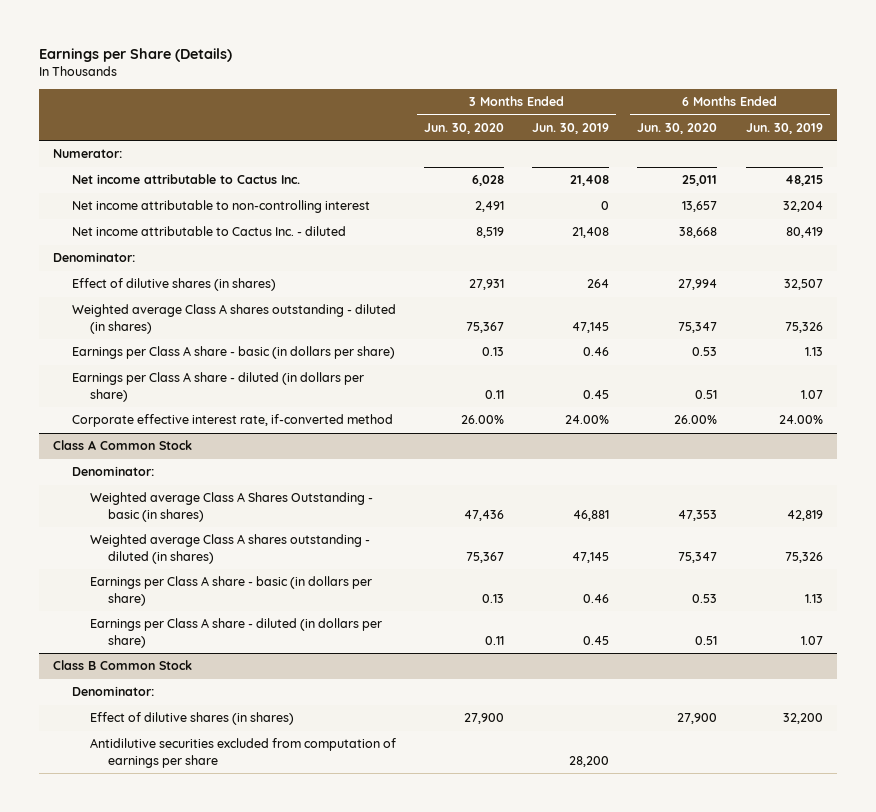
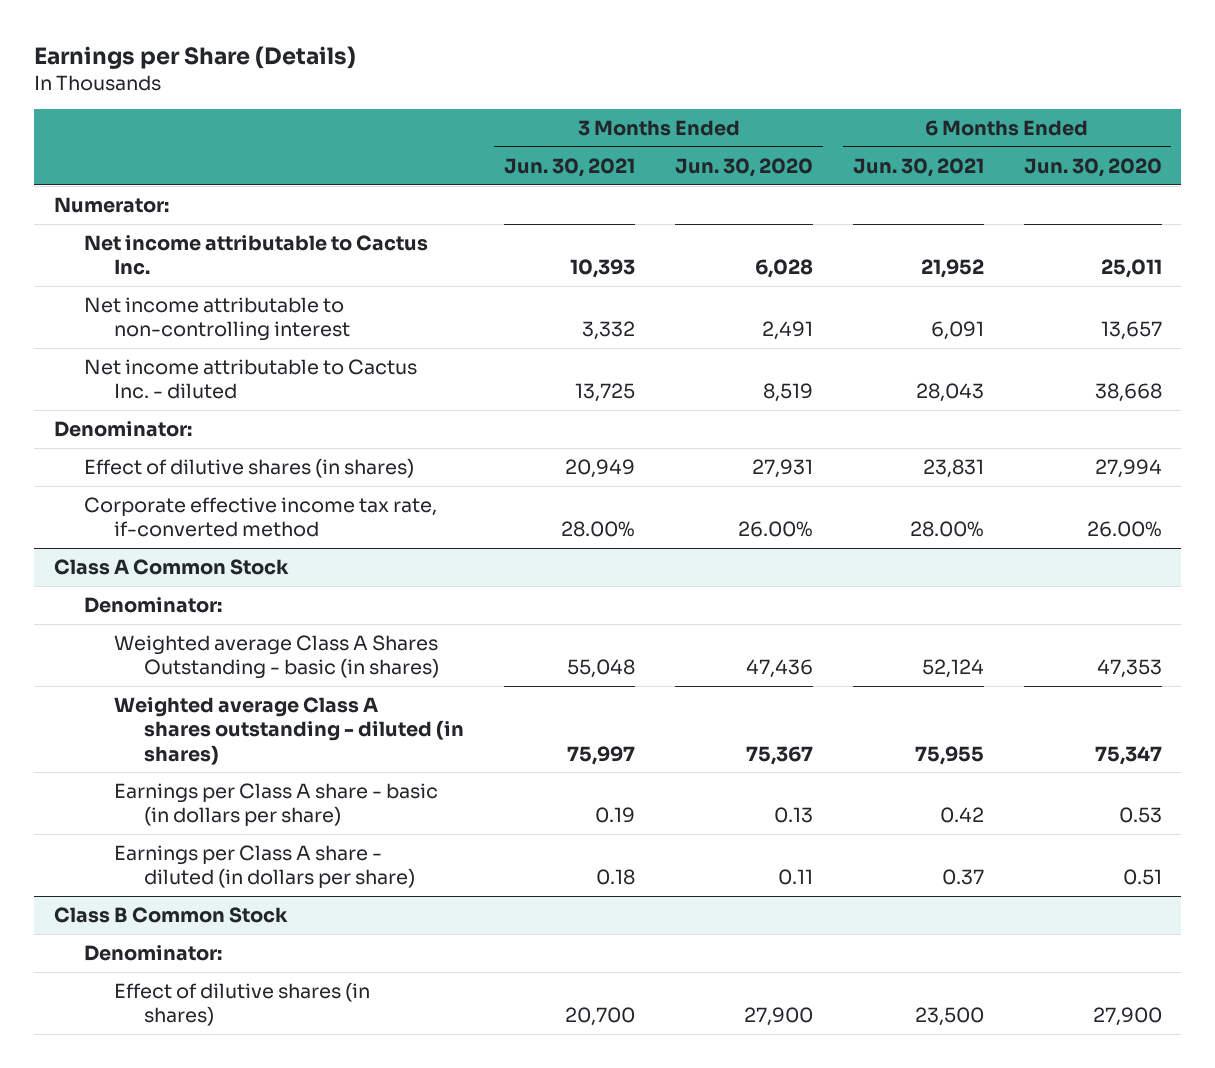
- | 3 Months Ended Jun. 30, 2020 | 3 Months Ended Jun. 30, 2019 | 6 Months Ended Jun. 30, 2020 | 6 Months Ended Jun. 30, 2019
+ | 3 Months Ended Jun. 30, 2021 | 3 Months Ended Jun. 30, 2020 | 6 Months Ended Jun. 30, 2021 | 6 Months Ended Jun. 30, 2020
- Weighted average Class A shares outstanding - diluted (in shares) | 75,367 | 47,145 | 75,347 | 75,326
- Earnings per Class A share - basic (in dollars per share) | 0.13 | 0.46 | 0.53 | 1.13
- Earnings per Class A share - diluted (in dollars per share) | 0.11 | 0.45 | 0.51 | 1.07
- Corporate effective interest rate, if-converted method | 26.00% | 24.00% | 26.00% | 24.00%
+ Corporate effective income tax rate, if-converted method | 28.00% | 26.00% | 28.00% | 26.00%
@ Class B Common Stock
- Antidilutive securities excluded from computation of earnings per share | | 28,200 | |

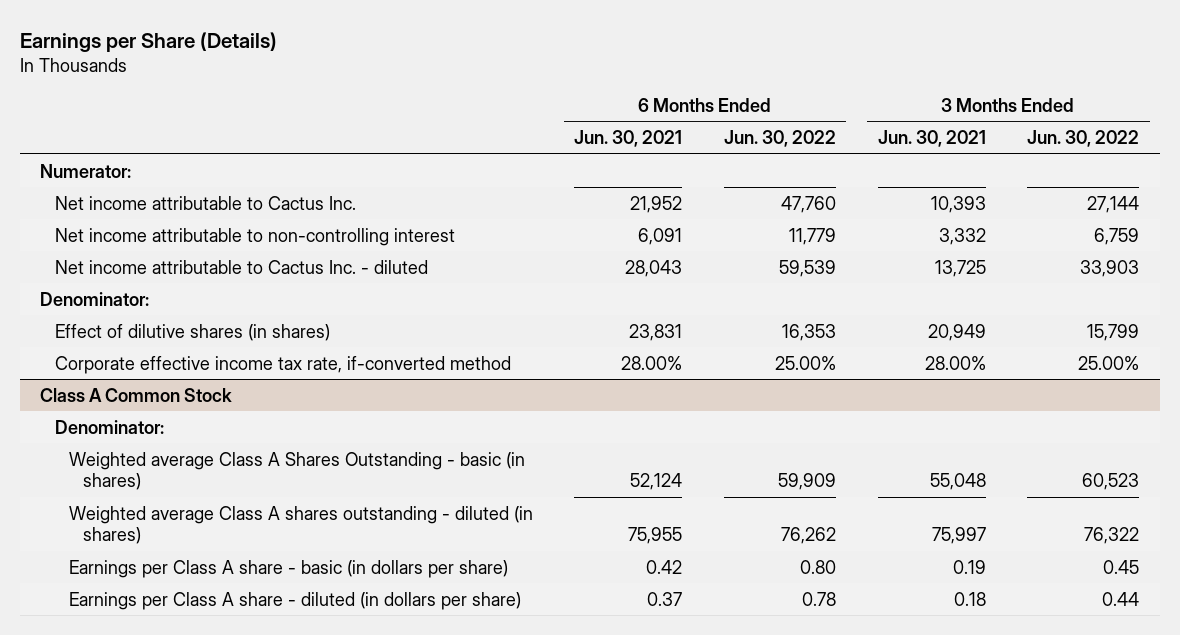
- | 3 Months Ended Jun. 30, 2021 | 3 Months Ended Jun. 30, 2020 | 6 Months Ended Jun. 30, 2021 | 6 Months Ended Jun. 30, 2020
+ | 6 Months Ended Jun. 30, 2021 | 6 Months Ended Jun. 30, 2022 | 3 Months Ended Jun. 30, 2021 | 3 Months Ended Jun. 30, 2022
- Class B Common Stock
- Denominator:
- Effect of dilutive shares (in shares) | 20,700 | 27,900 | 23,500 | 27,900

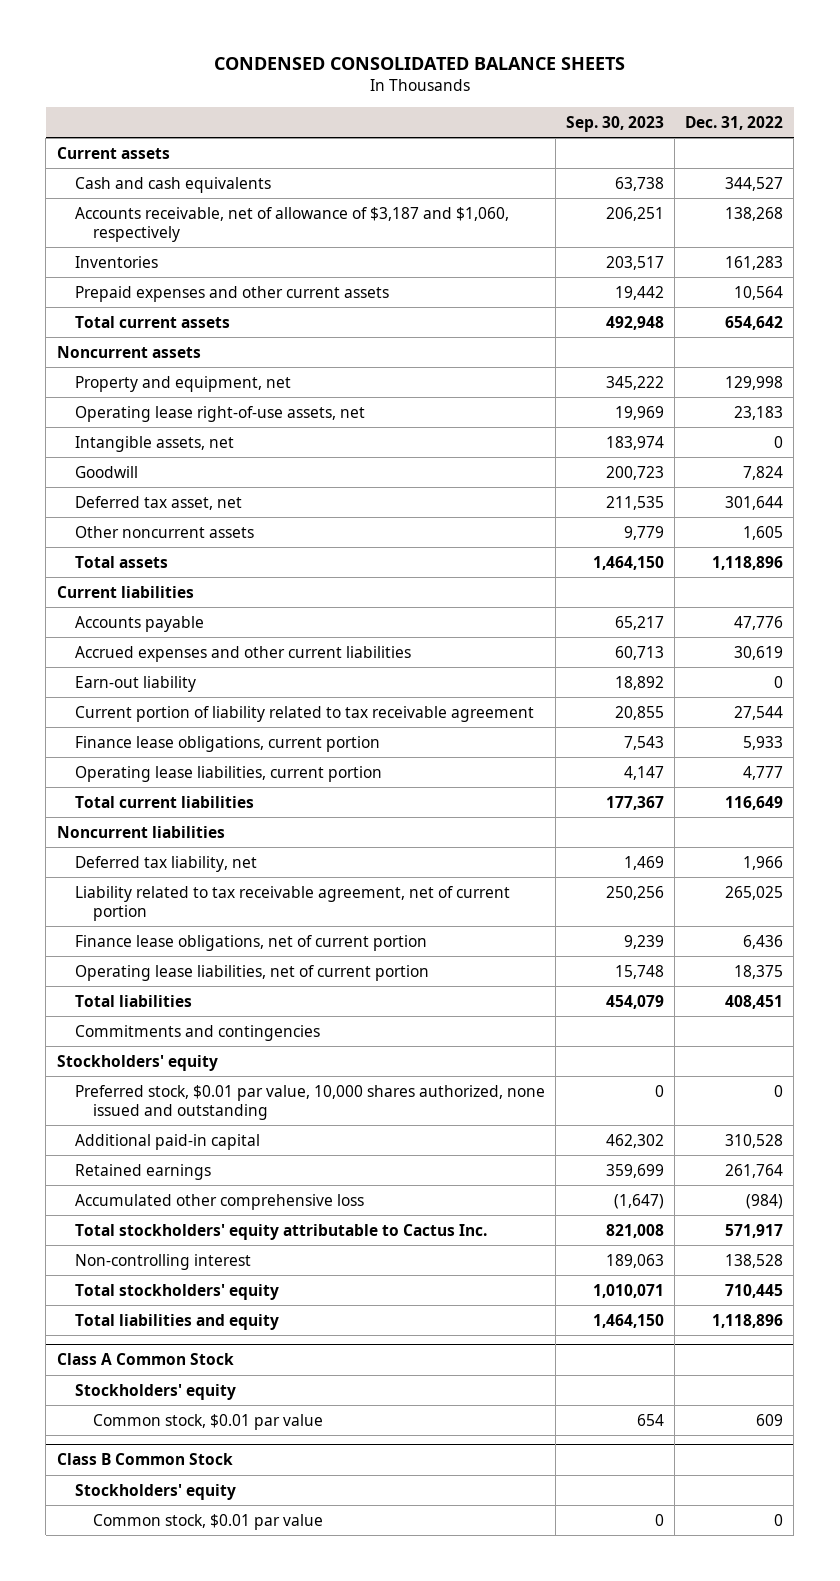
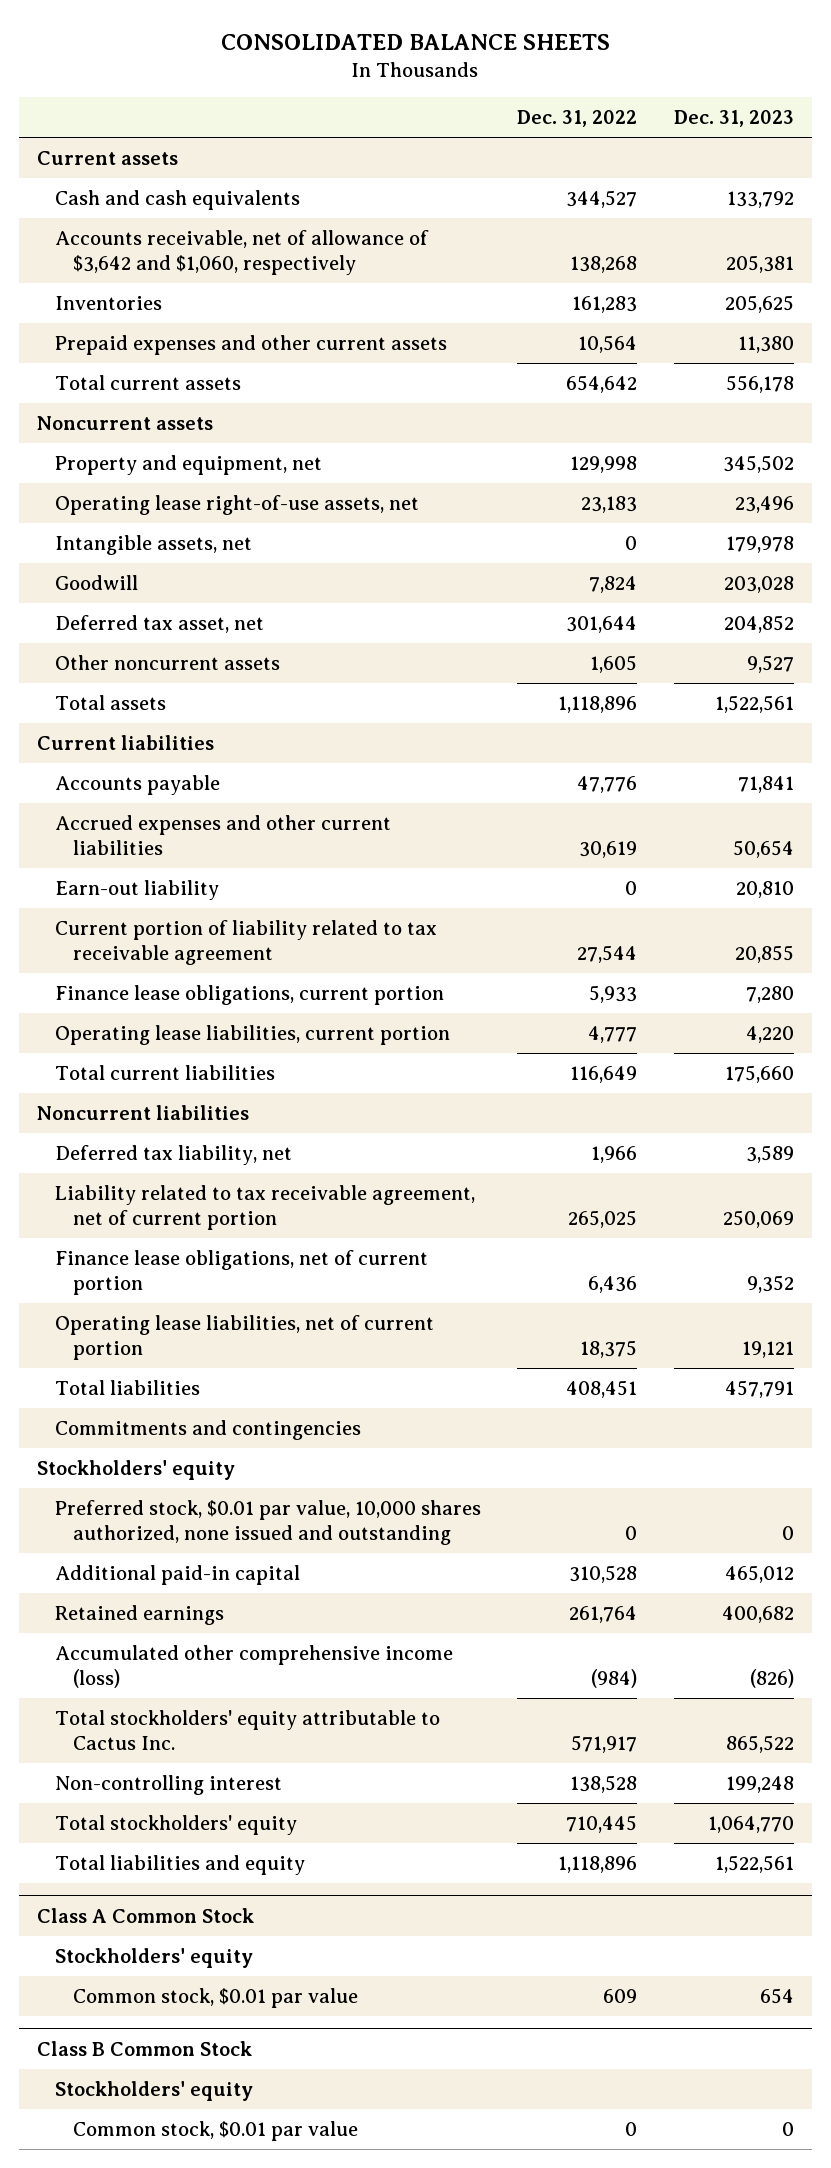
- CONDENSED CONSOLIDATED BALANCE SHEETS
+ CONSOLIDATED BALANCE SHEETS
- | Sep. 30, 2023 | Dec. 31, 2022
+ | Dec. 31, 2022 | Dec. 31, 2023
- Accounts receivable, net of allowance of $3,187 and $1,060, respectively | 206,251 | 138,268
+ Accounts receivable, net of allowance of $3,642 and $1,060, respectively | 138,268 | 205,381
- Accumulated other comprehensive loss | (1,647) | (984)
+ Accumulated other comprehensive income (loss) | (984) | (826)

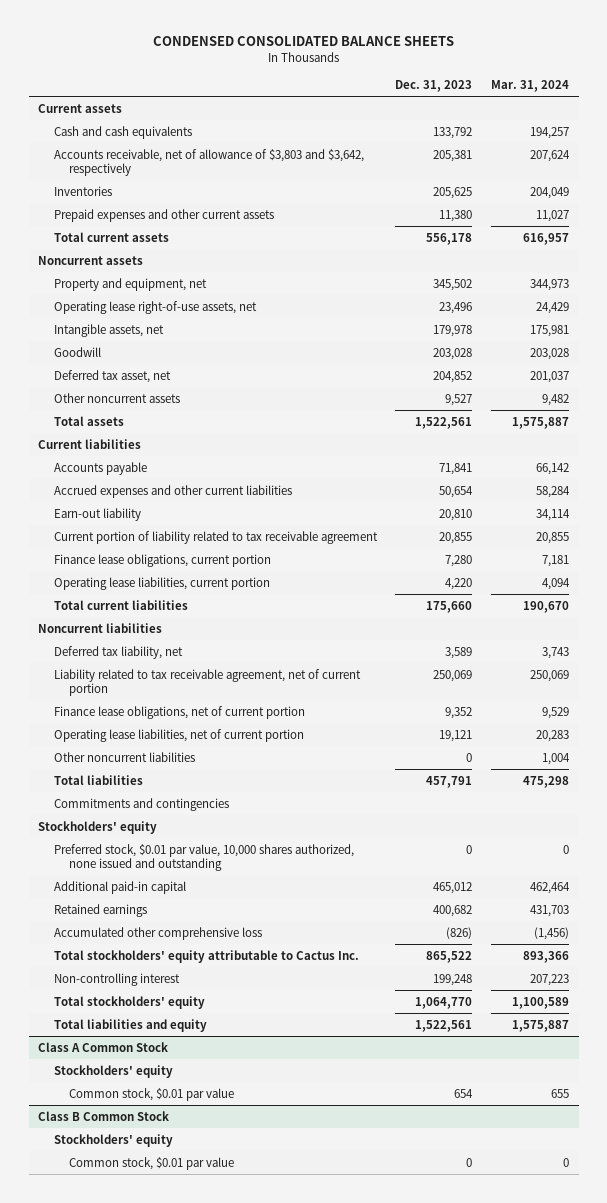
- CONSOLIDATED BALANCE SHEETS
+ CONDENSED CONSOLIDATED BALANCE SHEETS
- | Dec. 31, 2022 | Dec. 31, 2023
+ | Dec. 31, 2023 | Mar. 31, 2024
- Accounts receivable, net of allowance of $3,642 and $1,060, respectively | 138,268 | 205,381
+ Accounts receivable, net of allowance of $3,803 and $3,642, respectively | 205,381 | 207,624
+ Other noncurrent liabilities | 0 | 1,004
- Accumulated other comprehensive income (loss) | (984) | (826)
+ Accumulated other comprehensive loss | (826) | (1,456)

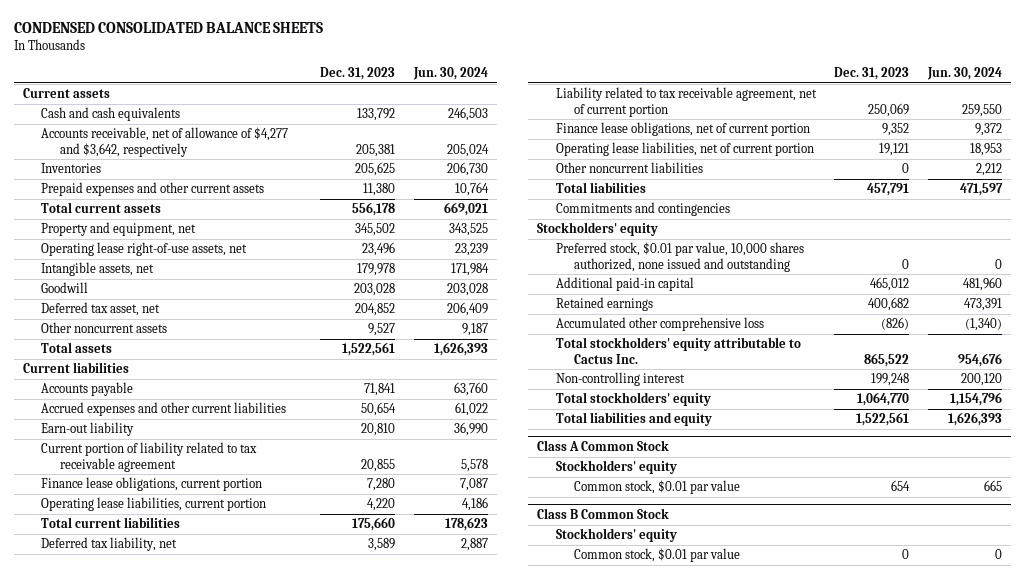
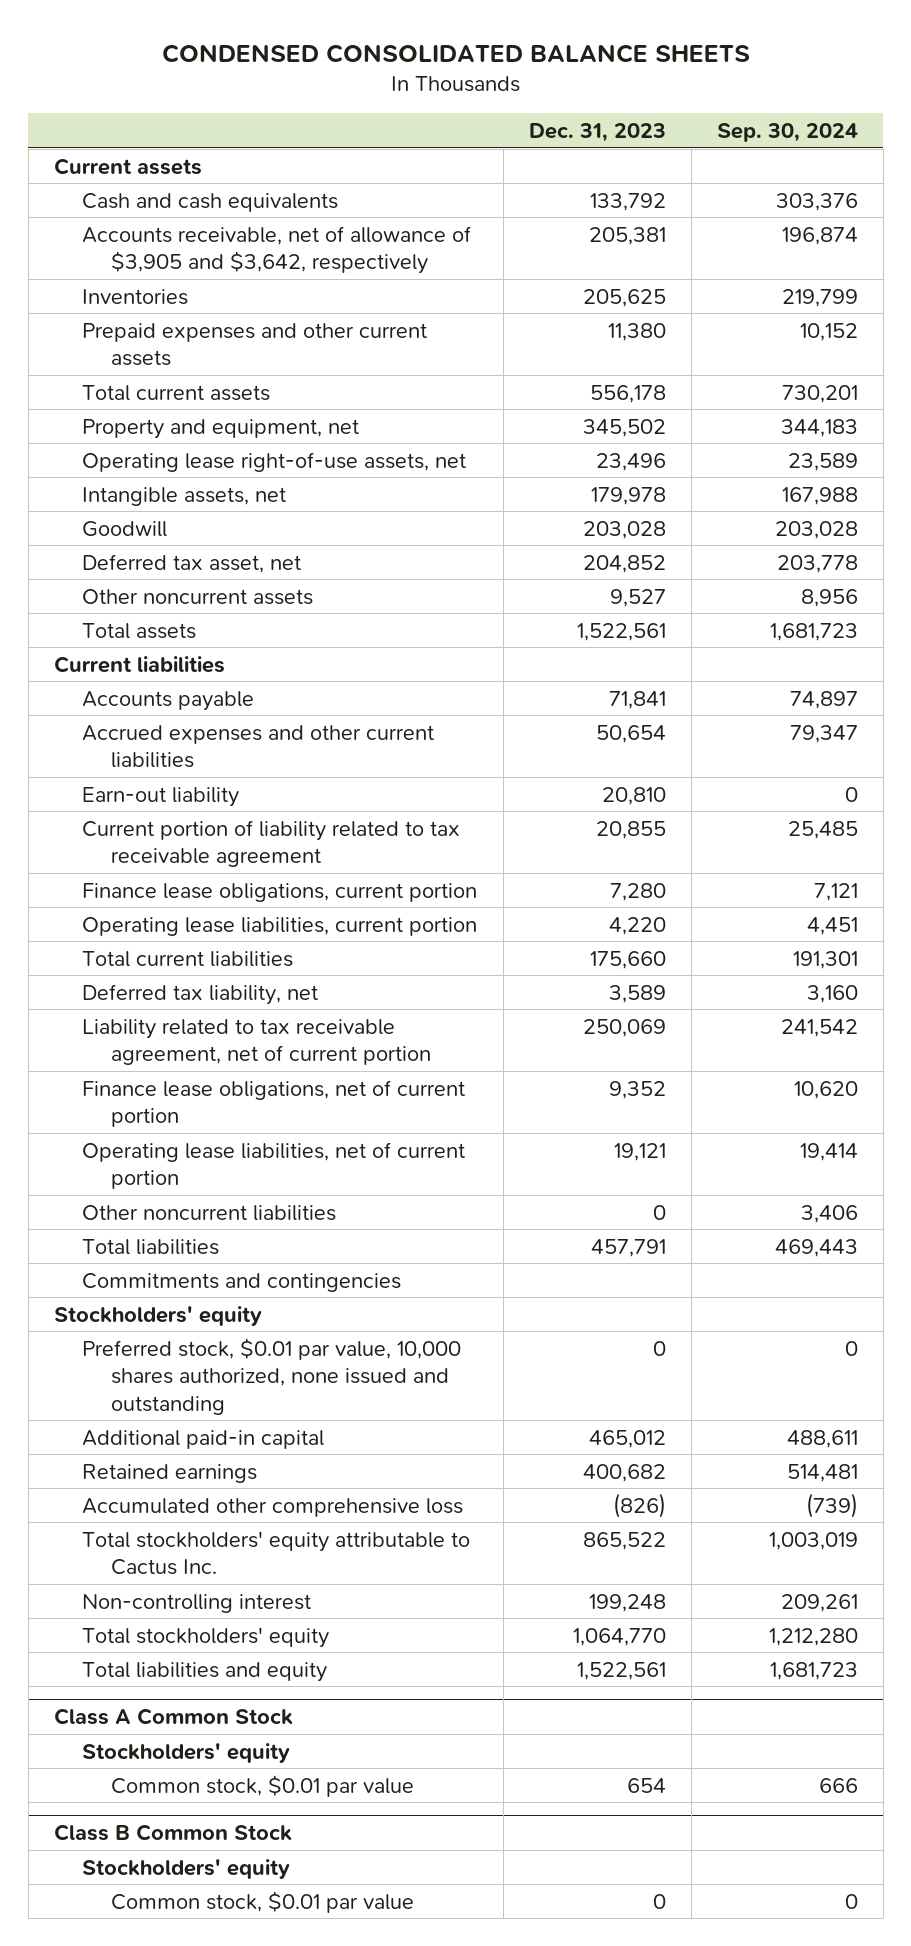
- | Dec. 31, 2023 | Jun. 30, 2024
+ | Dec. 31, 2023 | Sep. 30, 2024
- Accounts receivable, net of allowance of $4,277 and $3,642, respectively | 205,381 | 205,024
+ Accounts receivable, net of allowance of $3,905 and $3,642, respectively | 205,381 | 196,874

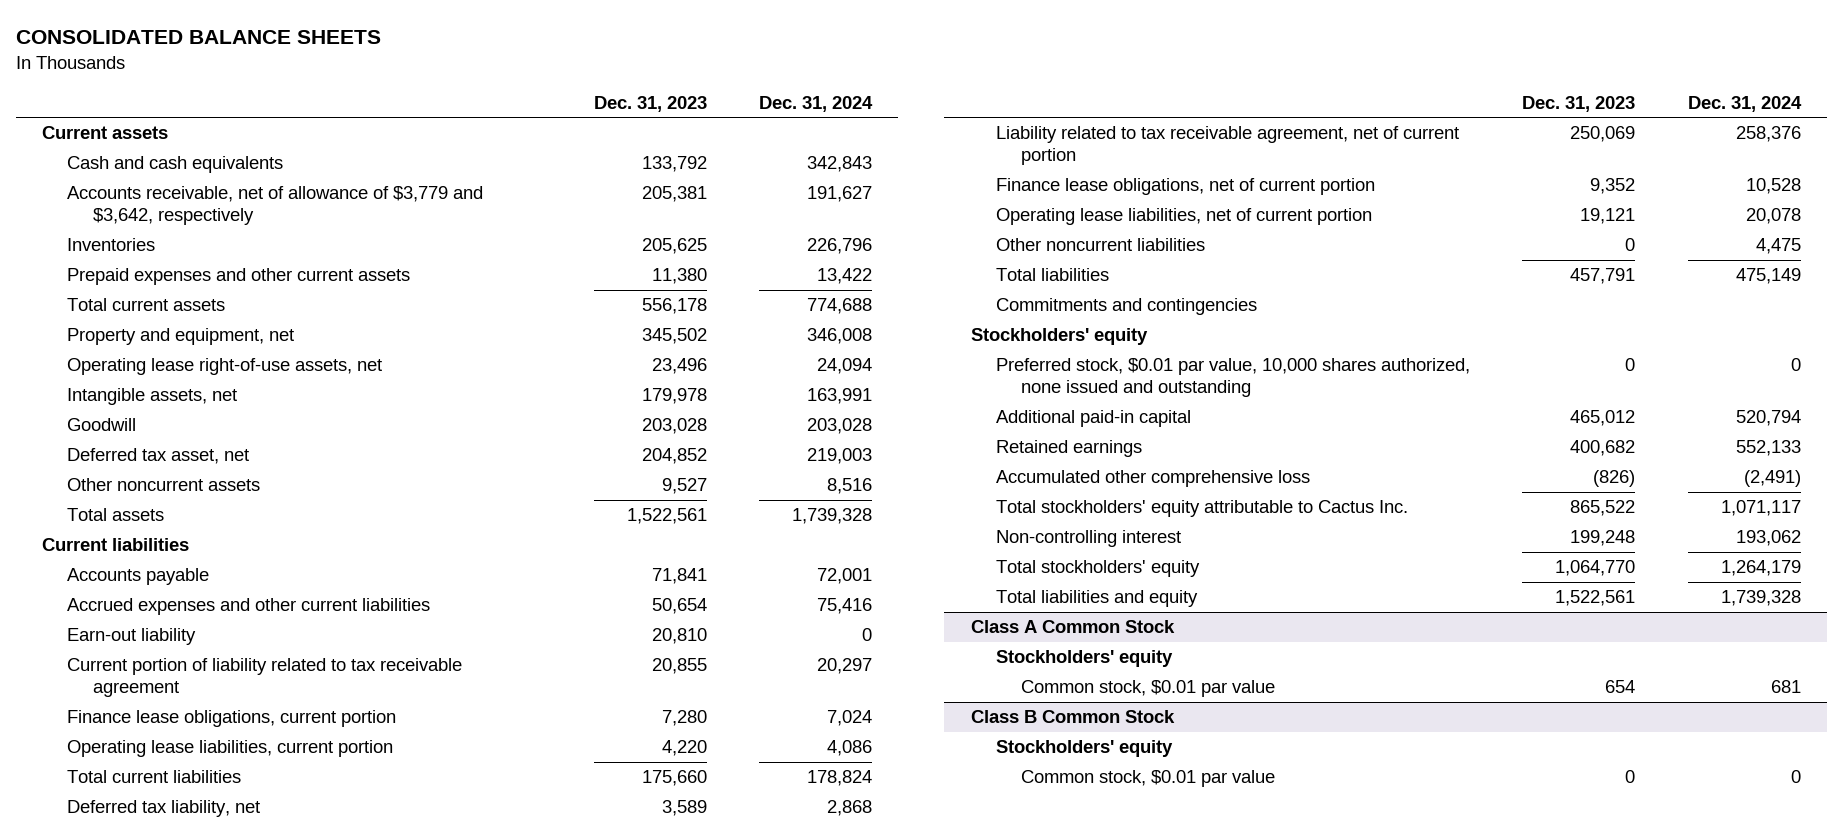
- CONDENSED CONSOLIDATED BALANCE SHEETS
+ CONSOLIDATED BALANCE SHEETS
- | Dec. 31, 2023 | Sep. 30, 2024
+ | Dec. 31, 2023 | Dec. 31, 2024
- Accounts receivable, net of allowance of $3,905 and $3,642, respectively | 205,381 | 196,874
+ Accounts receivable, net of allowance of $3,779 and $3,642, respectively | 205,381 | 191,627

